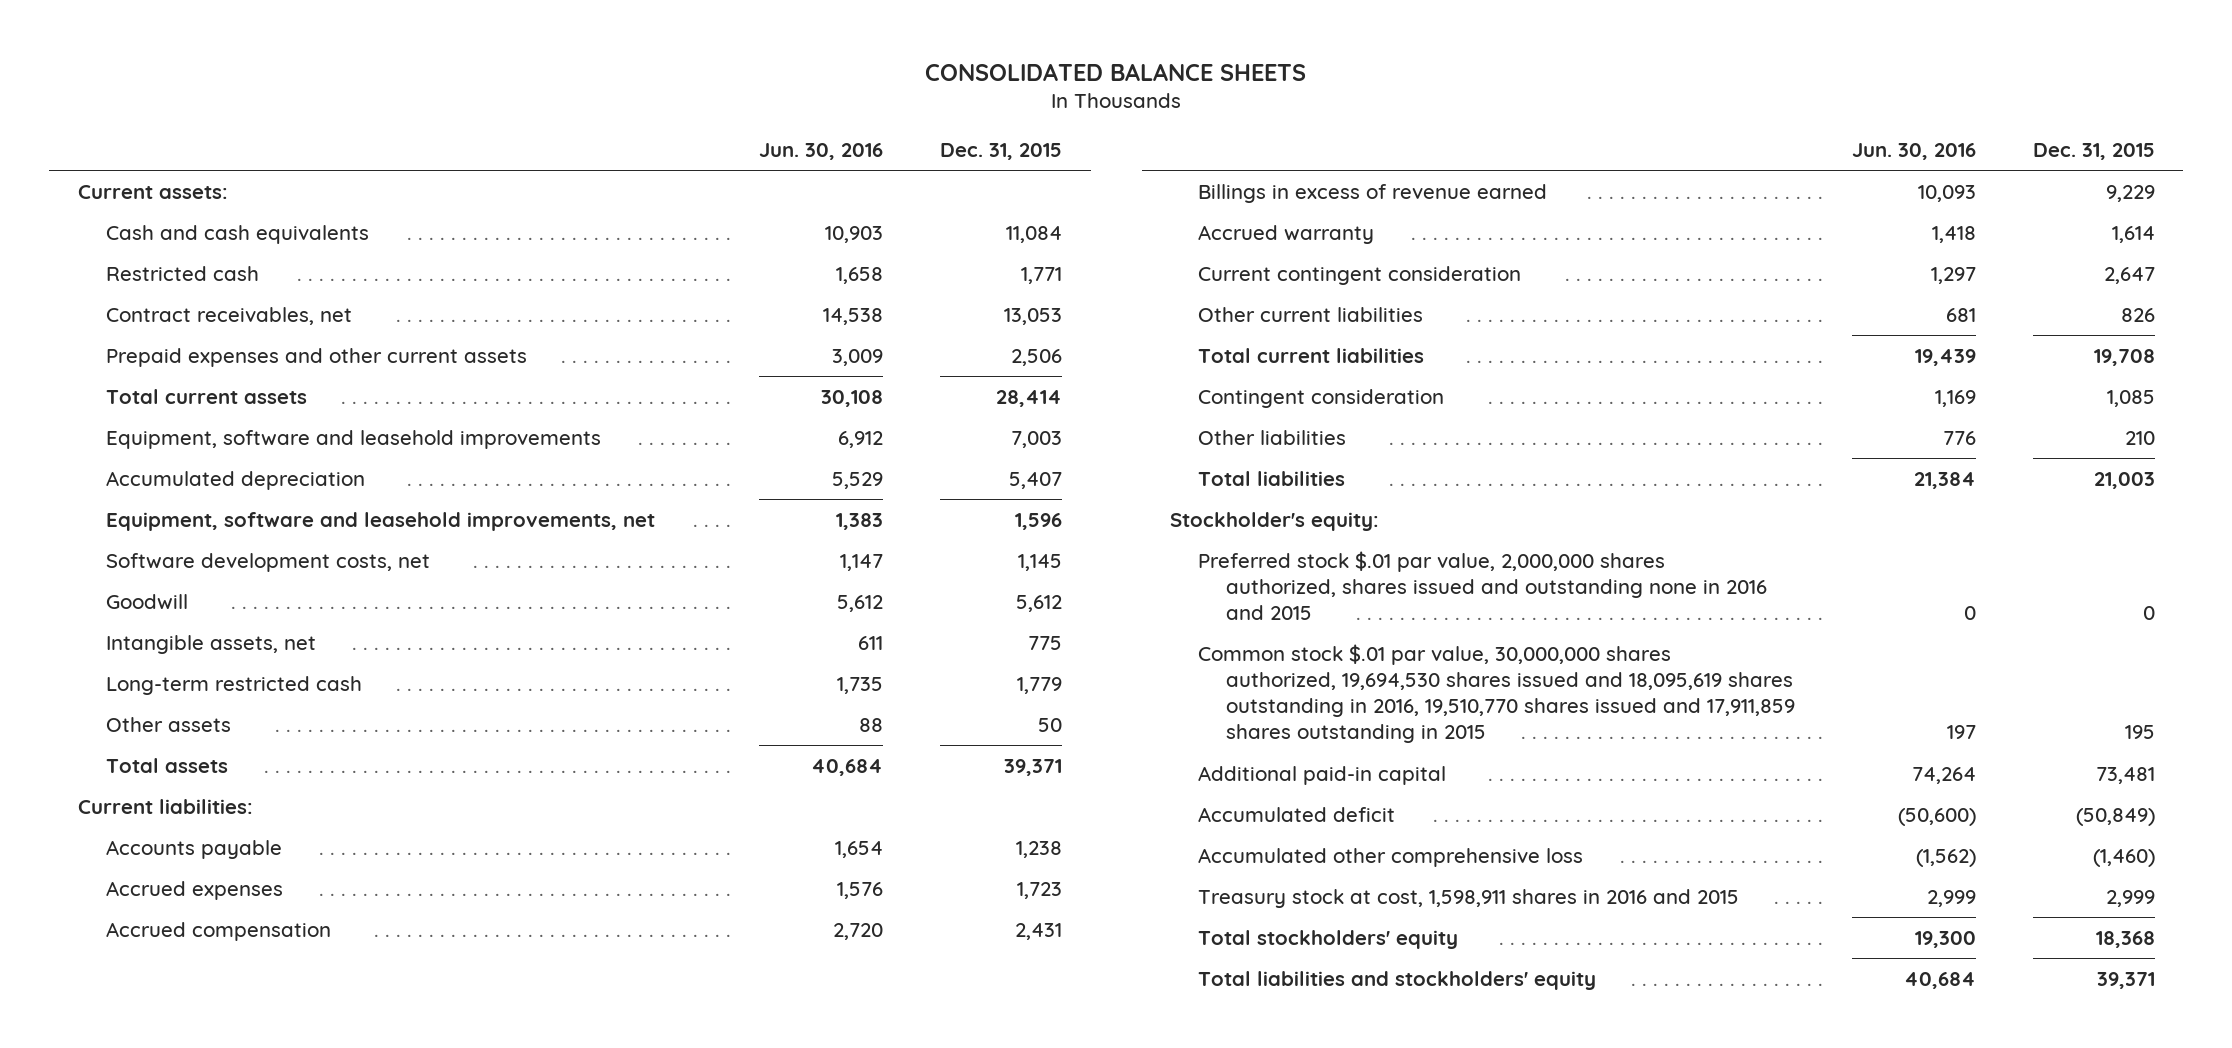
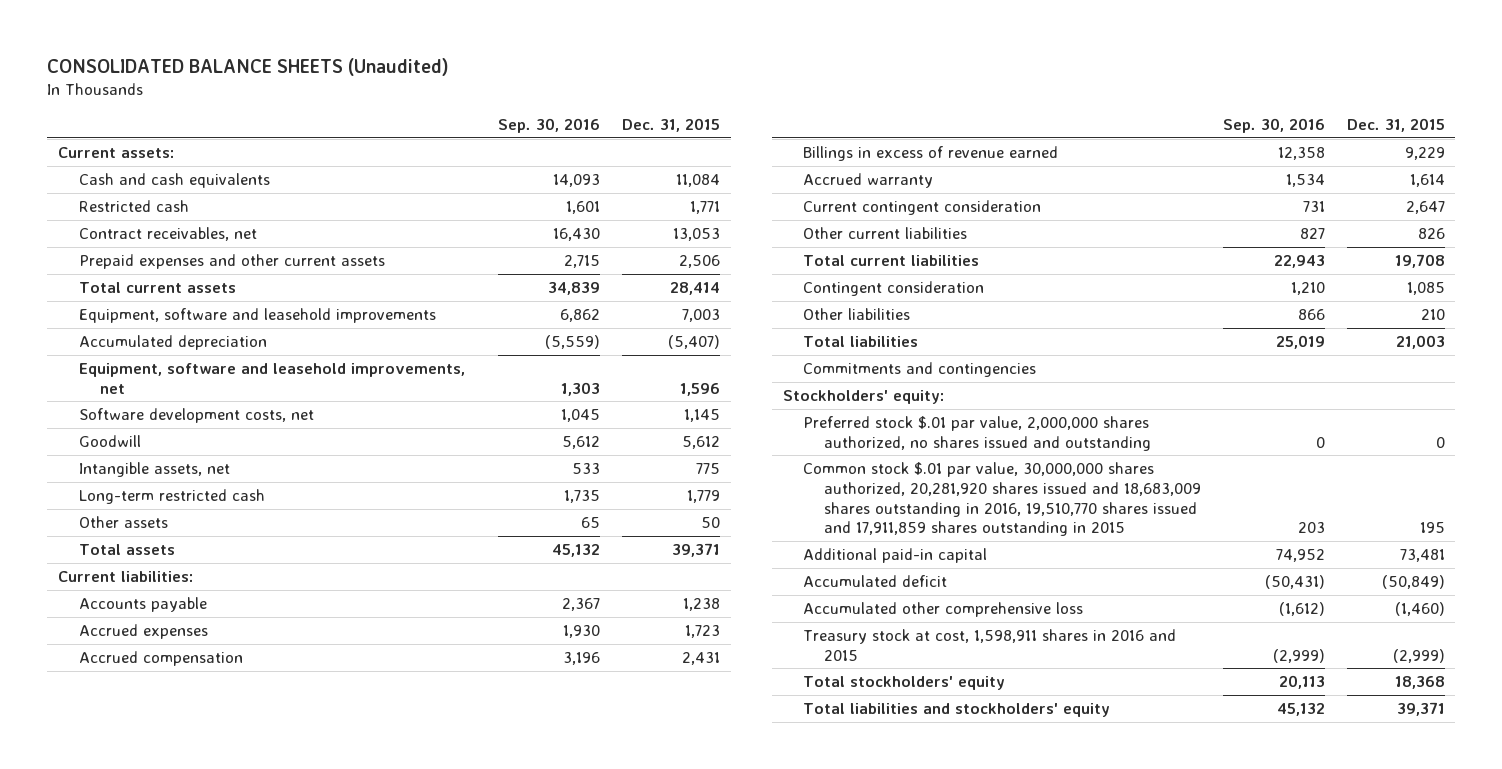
- CONSOLIDATED BALANCE SHEETS
+ CONSOLIDATED BALANCE SHEETS (Unaudited)
- | Jun. 30, 2016 | Dec. 31, 2015
+ | Sep. 30, 2016 | Dec. 31, 2015
- Accumulated depreciation | 5,529 | 5,407
+ Accumulated depreciation | (5,559) | (5,407)
- Stockholder's equity:
- Preferred stock $.01 par value, 2,000,000 shares authorized, shares issued and outstanding none in 2016 and 2015 | 0 | 0
- Common stock $.01 par value, 30,000,000 shares authorized, 19,694,530 shares issued and 18,095,619 shares outstanding in 2016, 19,510,770 shares issued and 17,911,859 shares outstanding in 2015 | 197 | 195
+ Commitments and contingencies
+ Stockholders' equity:
+ Preferred stock $.01 par value, 2,000,000 shares authorized, no shares issued and outstanding | 0 | 0
+ Common stock $.01 par value, 30,000,000 shares authorized, 20,281,920 shares issued and 18,683,009 shares outstanding in 2016, 19,510,770 shares issued and 17,911,859 shares outstanding in 2015 | 203 | 195
- Treasury stock at cost, 1,598,911 shares in 2016 and 2015 | 2,999 | 2,999
+ Treasury stock at cost, 1,598,911 shares in 2016 and 2015 | (2,999) | (2,999)

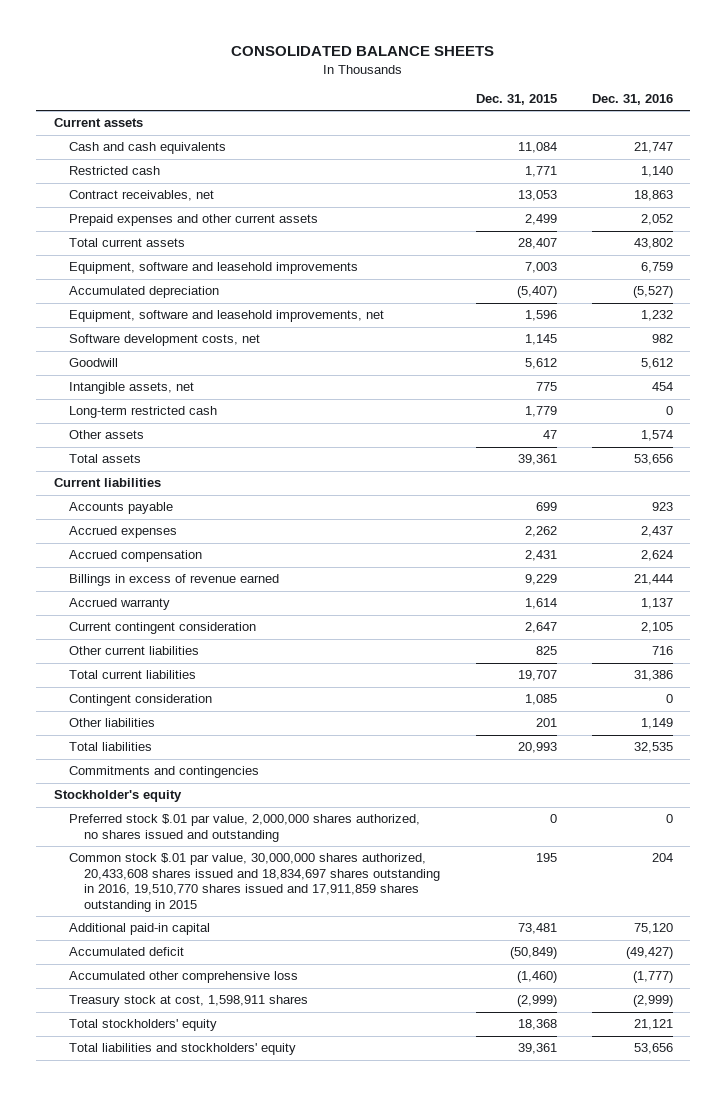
- CONSOLIDATED BALANCE SHEETS (Unaudited)
+ CONSOLIDATED BALANCE SHEETS
- | Sep. 30, 2016 | Dec. 31, 2015
+ | Dec. 31, 2015 | Dec. 31, 2016
- Current assets:
+ Current assets
- Prepaid expenses and other current assets | 2,715 | 2,506
- Total current assets | 34,839 | 28,414
+ Prepaid expenses and other current assets | 2,499 | 2,052
+ Total current assets | 28,407 | 43,802
- Other assets | 65 | 50
- Total assets | 45,132 | 39,371
- Current liabilities:
- Accounts payable | 2,367 | 1,238
- Accrued expenses | 1,930 | 1,723
+ Other assets | 47 | 1,574
+ Total assets | 39,361 | 53,656
+ Current liabilities
+ Accounts payable | 699 | 923
+ Accrued expenses | 2,262 | 2,437
- Other current liabilities | 827 | 826
- Total current liabilities | 22,943 | 19,708
+ Other current liabilities | 825 | 716
+ Total current liabilities | 19,707 | 31,386
- Other liabilities | 866 | 210
- Total liabilities | 25,019 | 21,003
+ Other liabilities | 201 | 1,149
+ Total liabilities | 20,993 | 32,535
- Stockholders' equity:
+ Stockholder's equity
- Common stock $.01 par value, 30,000,000 shares authorized, 20,281,920 shares issued and 18,683,009 shares outstanding in 2016, 19,510,770 shares issued and 17,911,859 shares outstanding in 2015 | 203 | 195
+ Common stock $.01 par value, 30,000,000 shares authorized, 20,433,608 shares issued and 18,834,697 shares outstanding in 2016, 19,510,770 shares issued and 17,911,859 shares outstanding in 2015 | 195 | 204
- Treasury stock at cost, 1,598,911 shares in 2016 and 2015 | (2,999) | (2,999)
+ Treasury stock at cost, 1,598,911 shares | (2,999) | (2,999)
- Total liabilities and stockholders' equity | 45,132 | 39,371
+ Total liabilities and stockholders' equity | 39,361 | 53,656

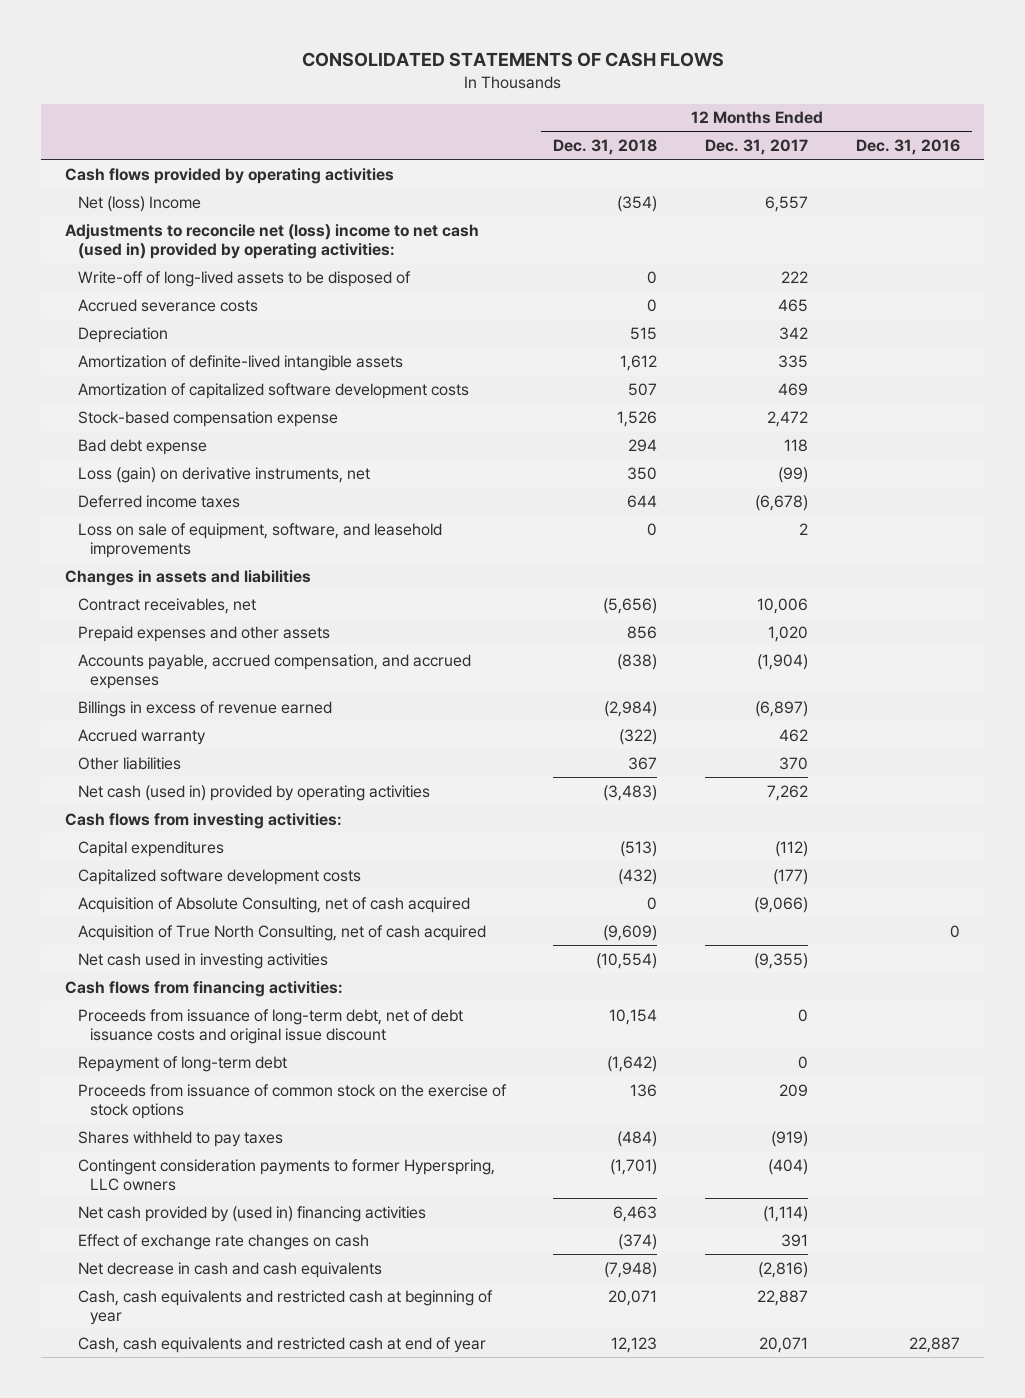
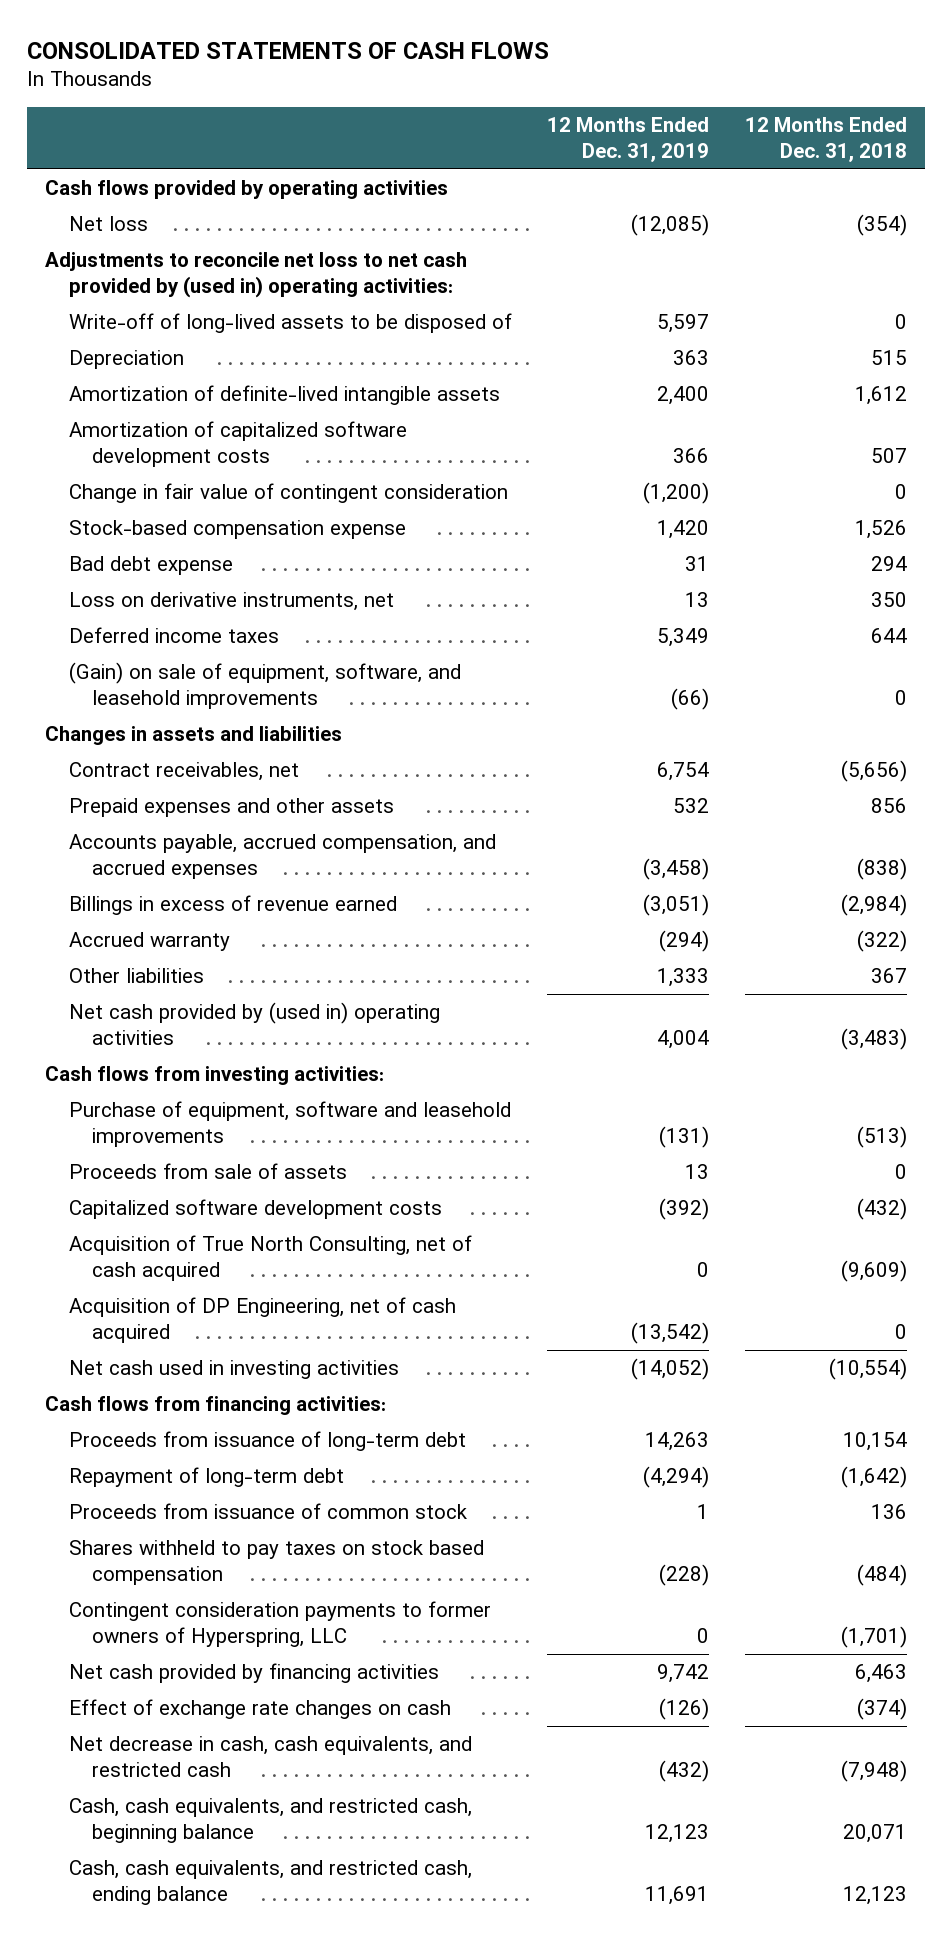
- | 12 Months Ended Dec. 31, 2018 | 12 Months Ended Dec. 31, 2017 | 12 Months Ended Dec. 31, 2016
+ | 12 Months Ended Dec. 31, 2019 | 12 Months Ended Dec. 31, 2018
- Net (loss) Income | (354) | 6,557 |
- Adjustments to reconcile net (loss) income to net cash (used in) provided by operating activities:
+ Net loss | (12,085) | (354)
+ Adjustments to reconcile net loss to net cash provided by (used in) operating activities:
- Accrued severance costs | 0 | 465 |
+ Change in fair value of contingent consideration | (1,200) | 0
- Loss (gain) on derivative instruments, net | 350 | (99) |
+ Loss on derivative instruments, net | 13 | 350
- Loss on sale of equipment, software, and leasehold improvements | 0 | 2 |
+ (Gain) on sale of equipment, software, and leasehold improvements | (66) | 0
- Net cash (used in) provided by operating activities | (3,483) | 7,262 |
+ Net cash provided by (used in) operating activities | 4,004 | (3,483)
- Capital expenditures | (513) | (112) |
+ Purchase of equipment, software and leasehold improvements | (131) | (513)
+ Proceeds from sale of assets | 13 | 0
- Acquisition of Absolute Consulting, net of cash acquired | 0 | (9,066) |
+ Acquisition of DP Engineering, net of cash acquired | (13,542) | 0
- Proceeds from issuance of long-term debt, net of debt issuance costs and original issue discount | 10,154 | 0 |
+ Proceeds from issuance of long-term debt | 14,263 | 10,154
- Proceeds from issuance of common stock on the exercise of stock options | 136 | 209 |
- Shares withheld to pay taxes | (484) | (919) |
- Contingent consideration payments to former Hyperspring, LLC owners | (1,701) | (404) |
- Net cash provided by (used in) financing activities | 6,463 | (1,114) |
+ Proceeds from issuance of common stock | 1 | 136
+ Shares withheld to pay taxes on stock based compensation | (228) | (484)
+ Contingent consideration payments to former owners of Hyperspring, LLC | 0 | (1,701)
+ Net cash provided by financing activities | 9,742 | 6,463
- Net decrease in cash and cash equivalents | (7,948) | (2,816) |
- Cash, cash equivalents and restricted cash at beginning of year | 20,071 | 22,887 |
- Cash, cash equivalents and restricted cash at end of year | 12,123 | 20,071 | 22,887
+ Net decrease in cash, cash equivalents, and restricted cash | (432) | (7,948)
+ Cash, cash equivalents, and restricted cash, beginning balance | 12,123 | 20,071
+ Cash, cash equivalents, and restricted cash, ending balance | 11,691 | 12,123

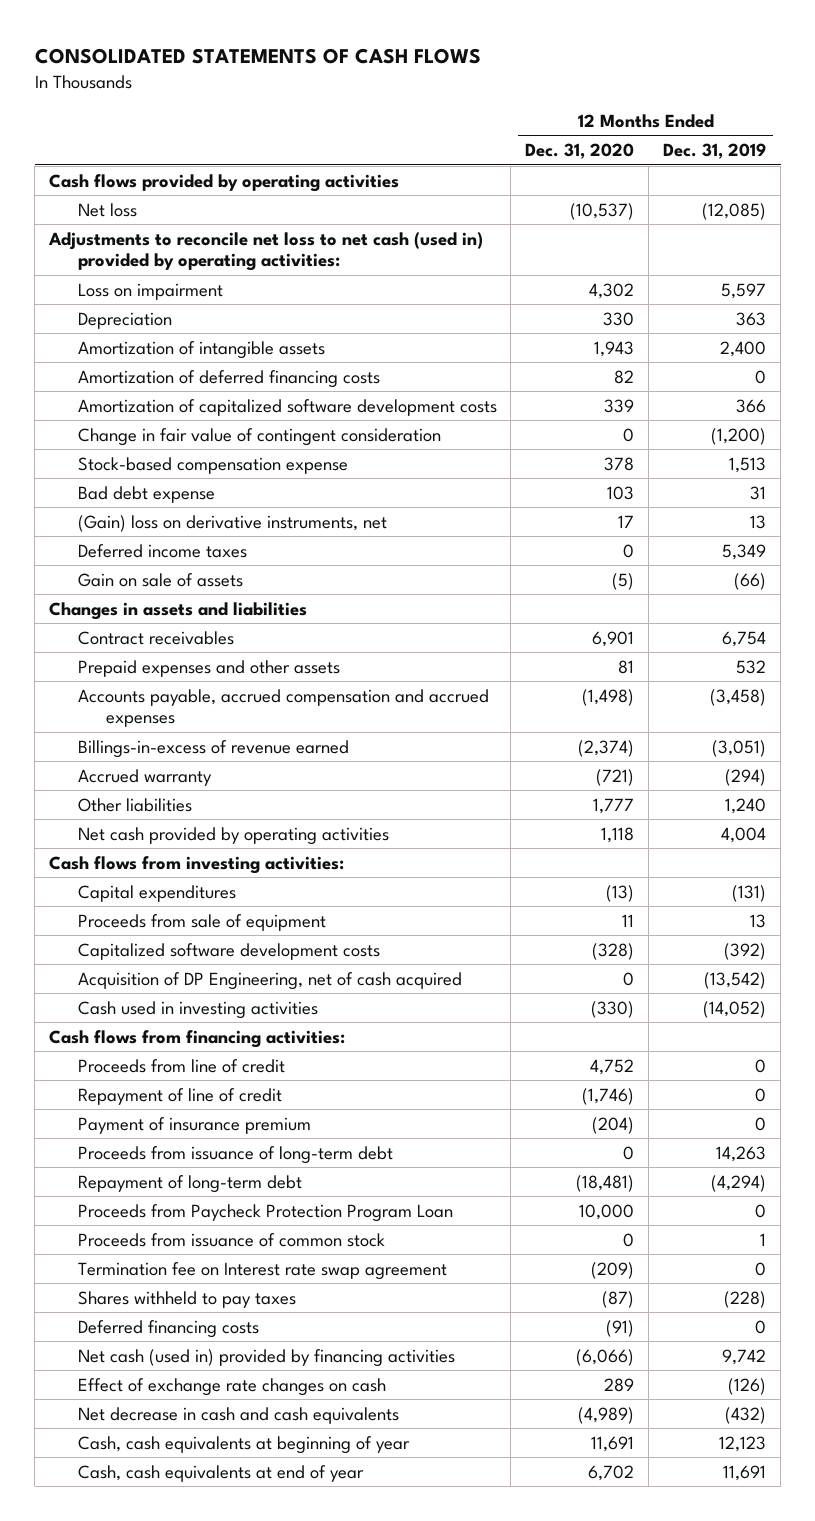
- | 12 Months Ended Dec. 31, 2019 | 12 Months Ended Dec. 31, 2018
+ | 12 Months Ended Dec. 31, 2020 | 12 Months Ended Dec. 31, 2019
- Adjustments to reconcile net loss to net cash provided by (used in) operating activities:
- Write-off of long-lived assets to be disposed of | 5,597 | 0
+ Adjustments to reconcile net loss to net cash (used in) provided by operating activities:
+ Loss on impairment | 4,302 | 5,597
- Amortization of definite-lived intangible assets | 2,400 | 1,612
+ Amortization of intangible assets | 1,943 | 2,400
+ Amortization of deferred financing costs | 82 | 0
- Stock-based compensation expense | 1,420 | 1,526
+ Stock-based compensation expense | 378 | 1,513
- Loss on derivative instruments, net | 13 | 350
+ (Gain) loss on derivative instruments, net | 17 | 13
- (Gain) on sale of equipment, software, and leasehold improvements | (66) | 0
+ Gain on sale of assets | (5) | (66)
- Contract receivables, net | 6,754 | (5,656)
+ Contract receivables | 6,901 | 6,754
- Accounts payable, accrued compensation, and accrued expenses | (3,458) | (838)
- Billings in excess of revenue earned | (3,051) | (2,984)
+ Accounts payable, accrued compensation and accrued expenses | (1,498) | (3,458)
+ Billings-in-excess of revenue earned | (2,374) | (3,051)
- Other liabilities | 1,333 | 367
- Net cash provided by (used in) operating activities | 4,004 | (3,483)
+ Other liabilities | 1,777 | 1,240
+ Net cash provided by operating activities | 1,118 | 4,004
- Purchase of equipment, software and leasehold improvements | (131) | (513)
- Proceeds from sale of assets | 13 | 0
+ Capital expenditures | (13) | (131)
+ Proceeds from sale of equipment | 11 | 13
- Acquisition of True North Consulting, net of cash acquired | 0 | (9,609)
- Net cash used in investing activities | (14,052) | (10,554)
+ Cash used in investing activities | (330) | (14,052)
+ Proceeds from line of credit | 4,752 | 0
+ Repayment of line of credit | (1,746) | 0
+ Payment of insurance premium | (204) | 0
+ Proceeds from Paycheck Protection Program Loan | 10,000 | 0
- Shares withheld to pay taxes on stock based compensation | (228) | (484)
- Contingent consideration payments to former owners of Hyperspring, LLC | 0 | (1,701)
- Net cash provided by financing activities | 9,742 | 6,463
+ Termination fee on Interest rate swap agreement | (209) | 0
+ Shares withheld to pay taxes | (87) | (228)
+ Deferred financing costs | (91) | 0
+ Net cash (used in) provided by financing activities | (6,066) | 9,742
- Net decrease in cash, cash equivalents, and restricted cash | (432) | (7,948)
- Cash, cash equivalents, and restricted cash, beginning balance | 12,123 | 20,071
- Cash, cash equivalents, and restricted cash, ending balance | 11,691 | 12,123
+ Net decrease in cash and cash equivalents | (4,989) | (432)
+ Cash, cash equivalents at beginning of year | 11,691 | 12,123
+ Cash, cash equivalents at end of year | 6,702 | 11,691

